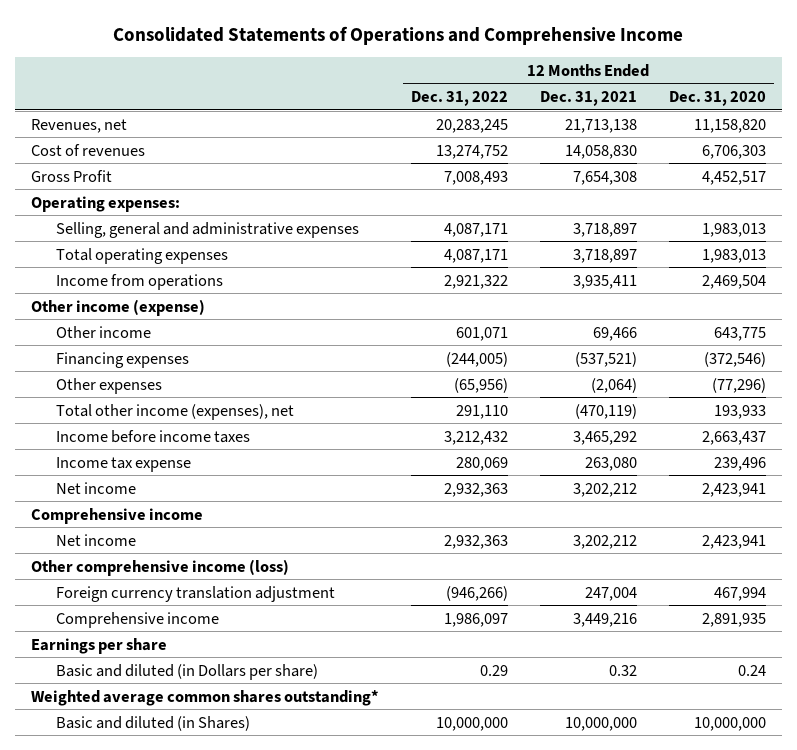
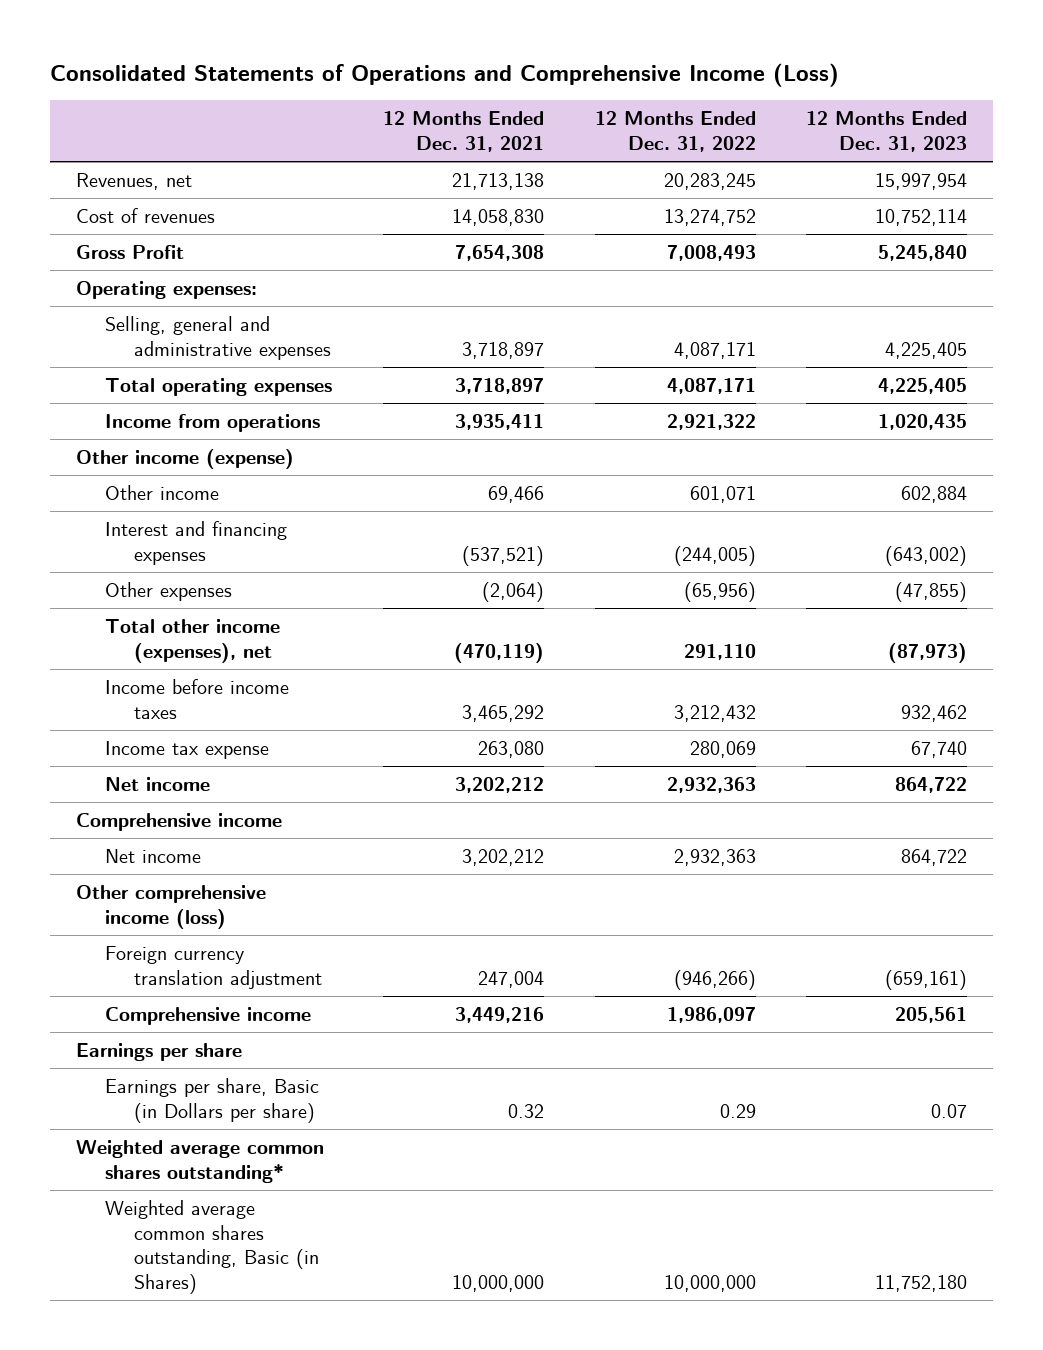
- Consolidated Statements of Operations and Comprehensive Income
+ Consolidated Statements of Operations and Comprehensive Income (Loss)
- | 12 Months Ended Dec. 31, 2022 | 12 Months Ended Dec. 31, 2021 | 12 Months Ended Dec. 31, 2020
+ | 12 Months Ended Dec. 31, 2021 | 12 Months Ended Dec. 31, 2022 | 12 Months Ended Dec. 31, 2023
- Financing expenses | (244,005) | (537,521) | (372,546)
+ Interest and financing expenses | (537,521) | (244,005) | (643,002)
- Basic and diluted (in Dollars per share) | 0.29 | 0.32 | 0.24
+ Earnings per share, Basic (in Dollars per share) | 0.32 | 0.29 | 0.07
- Basic and diluted (in Shares) | 10,000,000 | 10,000,000 | 10,000,000
+ Weighted average common shares outstanding, Basic (in Shares) | 10,000,000 | 10,000,000 | 11,752,180

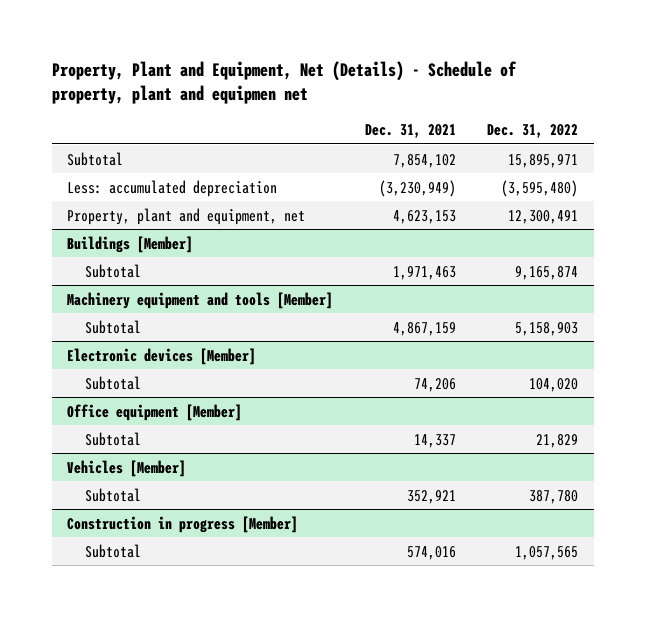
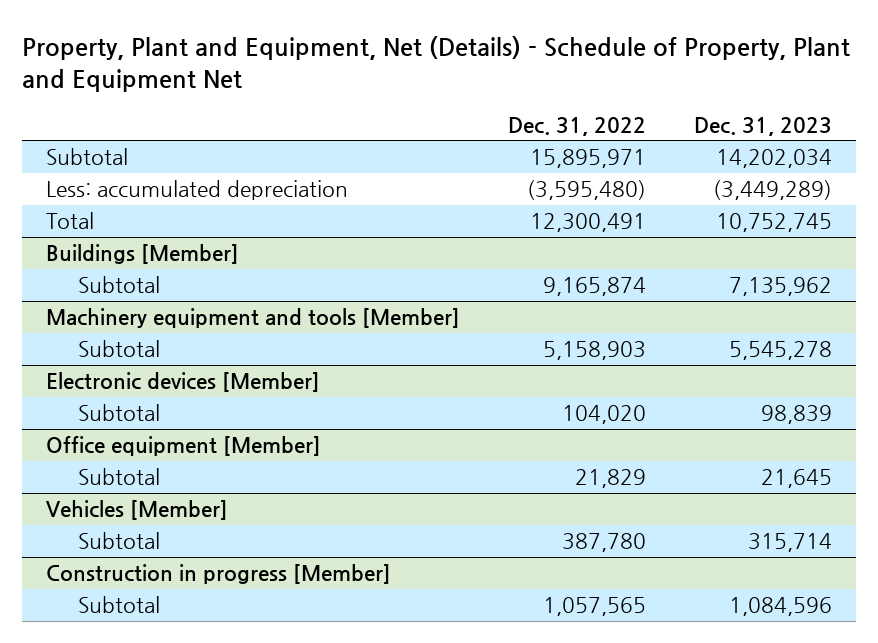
- Property, Plant and Equipment, Net (Details) - Schedule of property, plant and equipmen net
+ Property, Plant and Equipment, Net (Details) - Schedule of Property, Plant and Equipment Net
- | Dec. 31, 2021 | Dec. 31, 2022
+ | Dec. 31, 2022 | Dec. 31, 2023
- Property, plant and equipment, net | 4,623,153 | 12,300,491
+ Total | 12,300,491 | 10,752,745

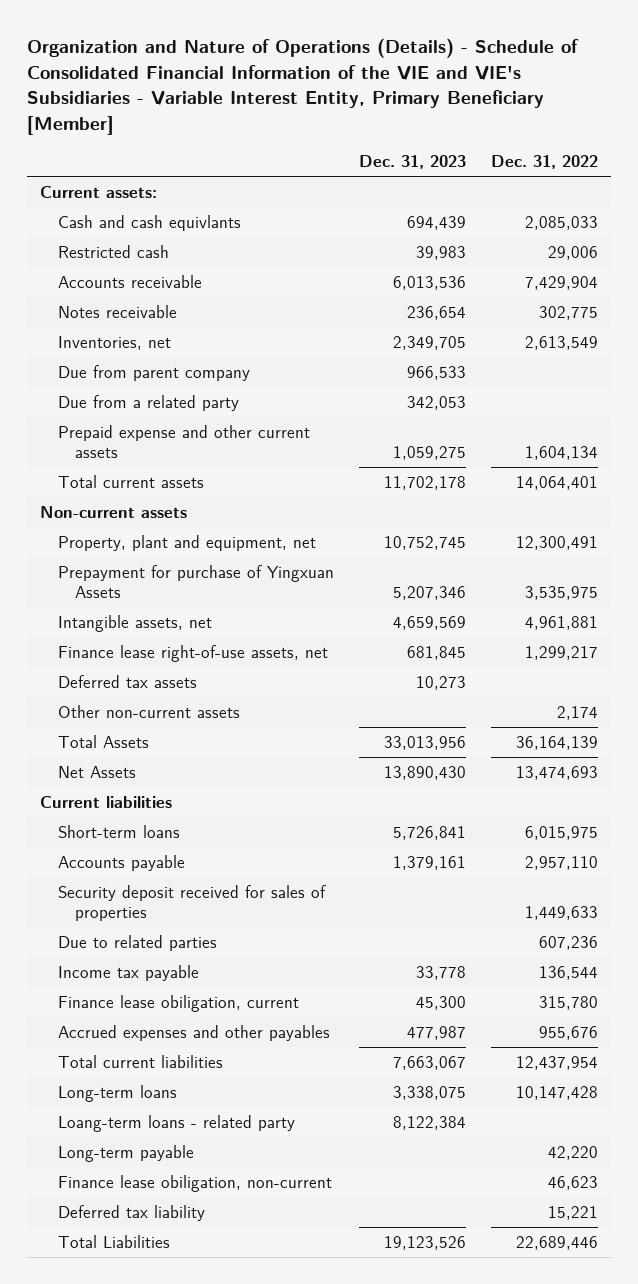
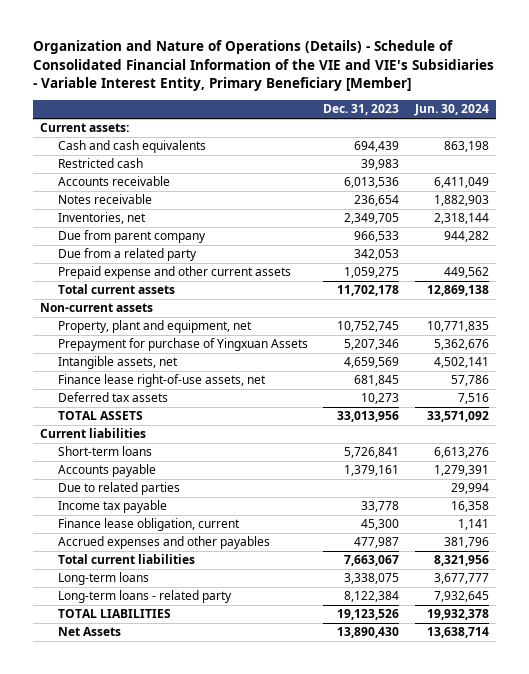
- | Dec. 31, 2023 | Dec. 31, 2022
+ | Dec. 31, 2023 | Jun. 30, 2024
- Cash and cash equivlants | 694,439 | 2,085,033
+ Cash and cash equivalents | 694,439 | 863,198
- Other non-current assets | | 2,174
- Total Assets | 33,013,956 | 36,164,139
+ TOTAL ASSETS | 33,013,956 | 33,571,092
- Security deposit received for sales of properties | | 1,449,633
- Finance lease obiligation, current | 45,300 | 315,780
+ Finance lease obligation, current | 45,300 | 1,141
- Loang-term loans - related party | 8,122,384 |
- Long-term payable | | 42,220
- Finance lease obiligation, non-current | | 46,623
- Deferred tax liability | | 15,221
- Total Liabilities | 19,123,526 | 22,689,446
+ Long-term loans - related party | 8,122,384 | 7,932,645
+ TOTAL LIABILITIES | 19,123,526 | 19,932,378
moved down: Net Assets | 13,890,430 | 13,638,714

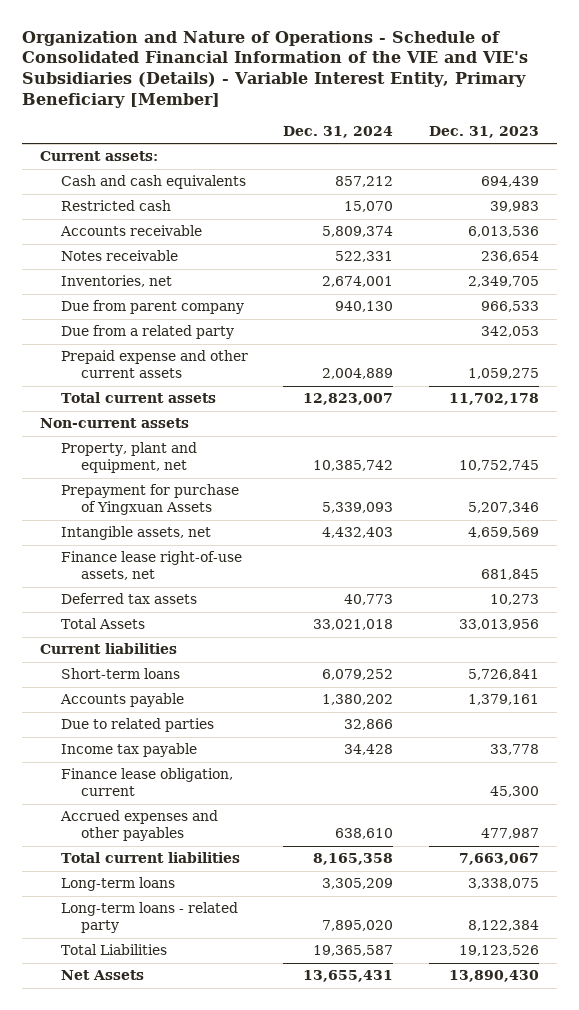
- Organization and Nature of Operations (Details) - Schedule of Consolidated Financial Information of the VIE and VIE's Subsidiaries - Variable Interest Entity, Primary Beneficiary [Member]
+ Organization and Nature of Operations - Schedule of Consolidated Financial Information of the VIE and VIE's Subsidiaries (Details) - Variable Interest Entity, Primary Beneficiary [Member]
- | Dec. 31, 2023 | Jun. 30, 2024
+ | Dec. 31, 2024 | Dec. 31, 2023
- TOTAL ASSETS | 33,013,956 | 33,571,092
+ Total Assets | 33,021,018 | 33,013,956
- TOTAL LIABILITIES | 19,123,526 | 19,932,378
+ Total Liabilities | 19,365,587 | 19,123,526

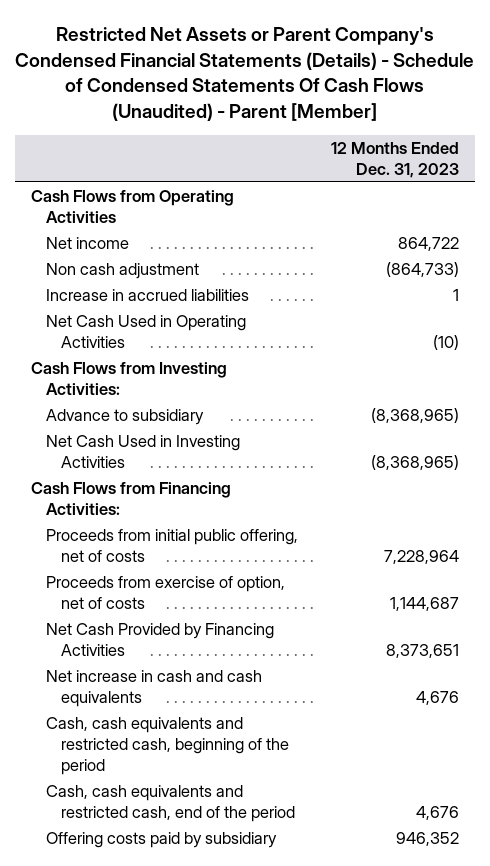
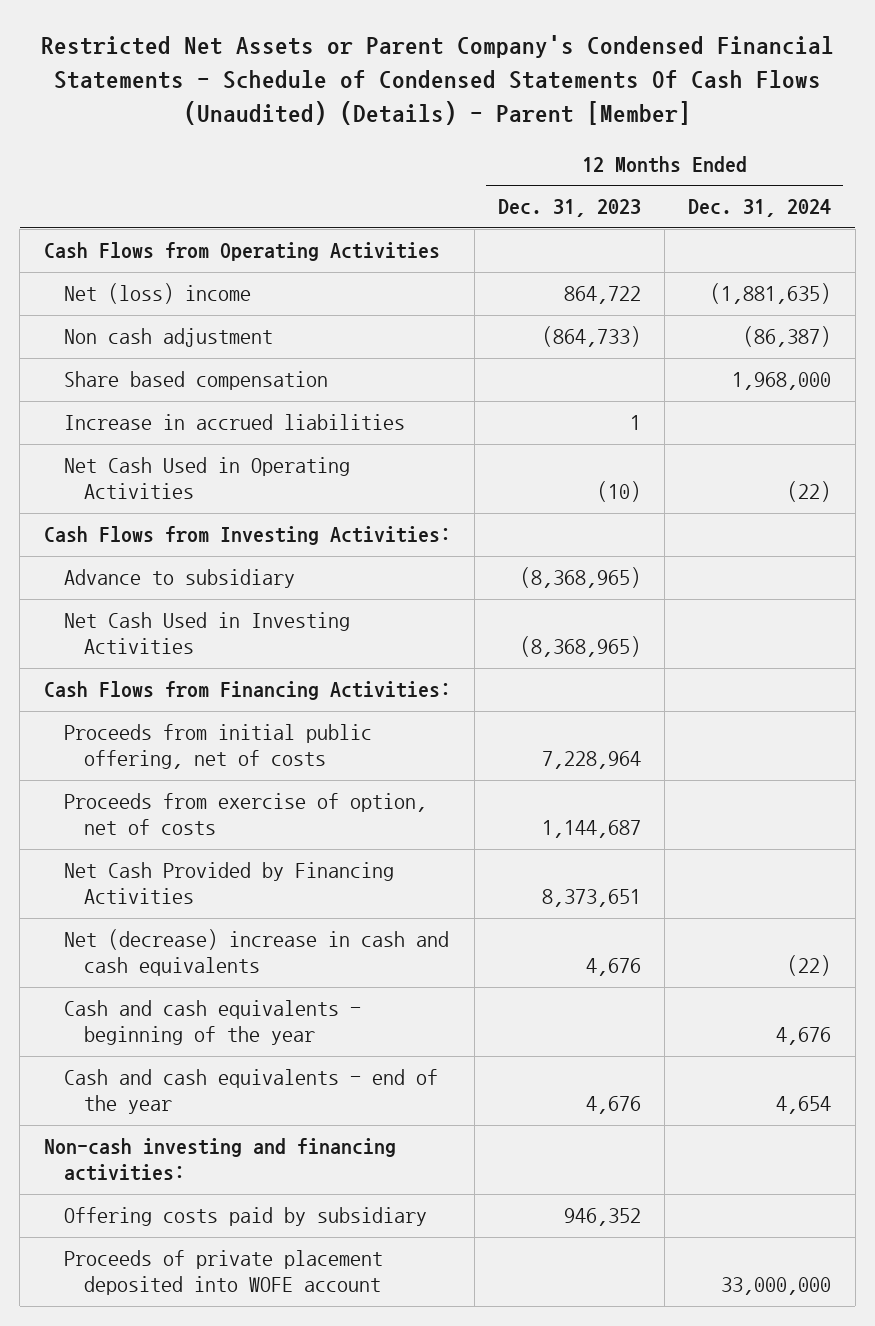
- Restricted Net Assets or Parent Company's Condensed Financial Statements (Details) - Schedule of Condensed Statements Of Cash Flows (Unaudited) - Parent [Member]
+ Restricted Net Assets or Parent Company's Condensed Financial Statements - Schedule of Condensed Statements Of Cash Flows (Unaudited) (Details) - Parent [Member]
- | 12 Months Ended Dec. 31, 2023
+ | 12 Months Ended Dec. 31, 2023 | 12 Months Ended Dec. 31, 2024
- Net income | 864,722
+ Net (loss) income | 864,722 | (1,881,635)
+ Share based compensation | | 1,968,000
- Net increase in cash and cash equivalents | 4,676
- Cash, cash equivalents and restricted cash, beginning of the period
- Cash, cash equivalents and restricted cash, end of the period | 4,676
+ Net (decrease) increase in cash and cash equivalents | 4,676 | (22)
+ Cash and cash equivalents - beginning of the year | | 4,676
+ Cash and cash equivalents - end of the year | 4,676 | 4,654
+ Non-cash investing and financing activities:
+ Proceeds of private placement deposited into WOFE account | | 33,000,000

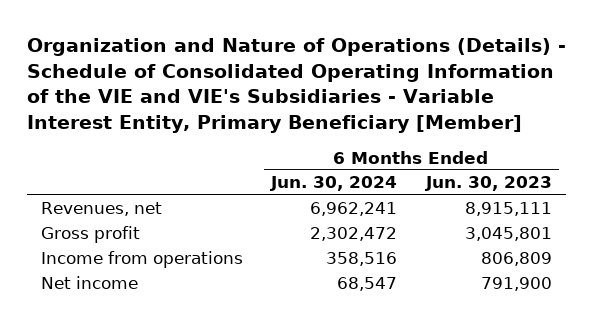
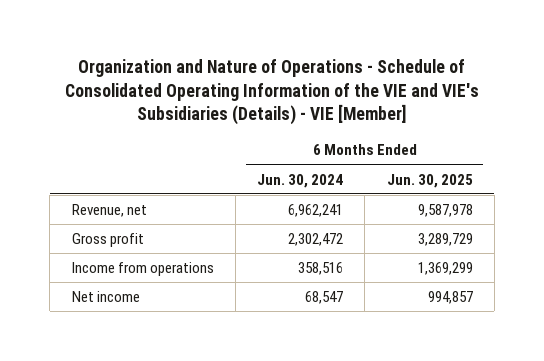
- Organization and Nature of Operations (Details) - Schedule of Consolidated Operating Information of the VIE and VIE's Subsidiaries - Variable Interest Entity, Primary Beneficiary [Member]
+ Organization and Nature of Operations - Schedule of Consolidated Operating Information of the VIE and VIE's Subsidiaries (Details) - VIE [Member]
- | 6 Months Ended Jun. 30, 2024 | 6 Months Ended Jun. 30, 2023
+ | 6 Months Ended Jun. 30, 2024 | 6 Months Ended Jun. 30, 2025
- Revenues, net | 6,962,241 | 8,915,111
+ Revenue, net | 6,962,241 | 9,587,978

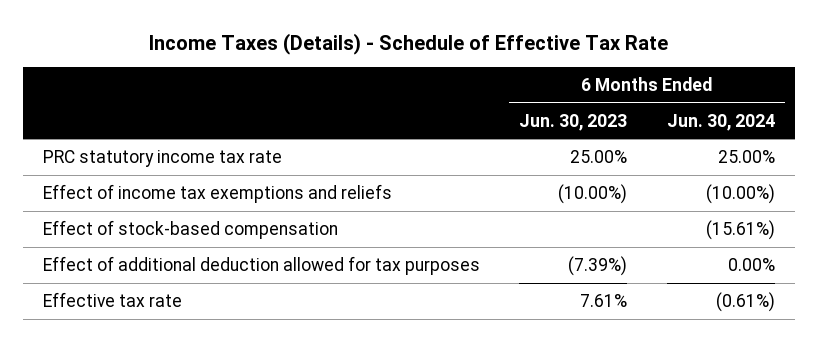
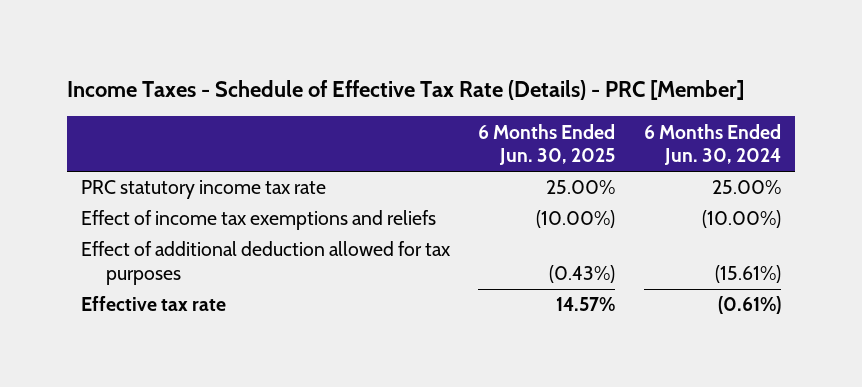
- Income Taxes (Details) - Schedule of Effective Tax Rate
+ Income Taxes - Schedule of Effective Tax Rate (Details) - PRC [Member]
- | 6 Months Ended Jun. 30, 2023 | 6 Months Ended Jun. 30, 2024
+ | 6 Months Ended Jun. 30, 2025 | 6 Months Ended Jun. 30, 2024
- Effect of stock-based compensation | | (15.61%)
- Effect of additional deduction allowed for tax purposes | (7.39%) | 0.00%
+ Effect of additional deduction allowed for tax purposes | (0.43%) | (15.61%)

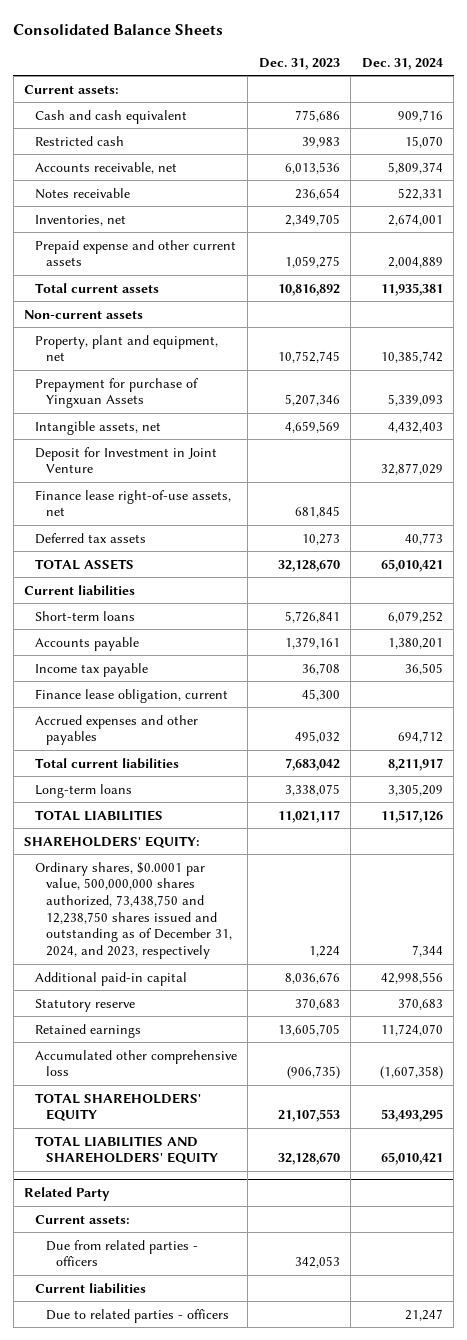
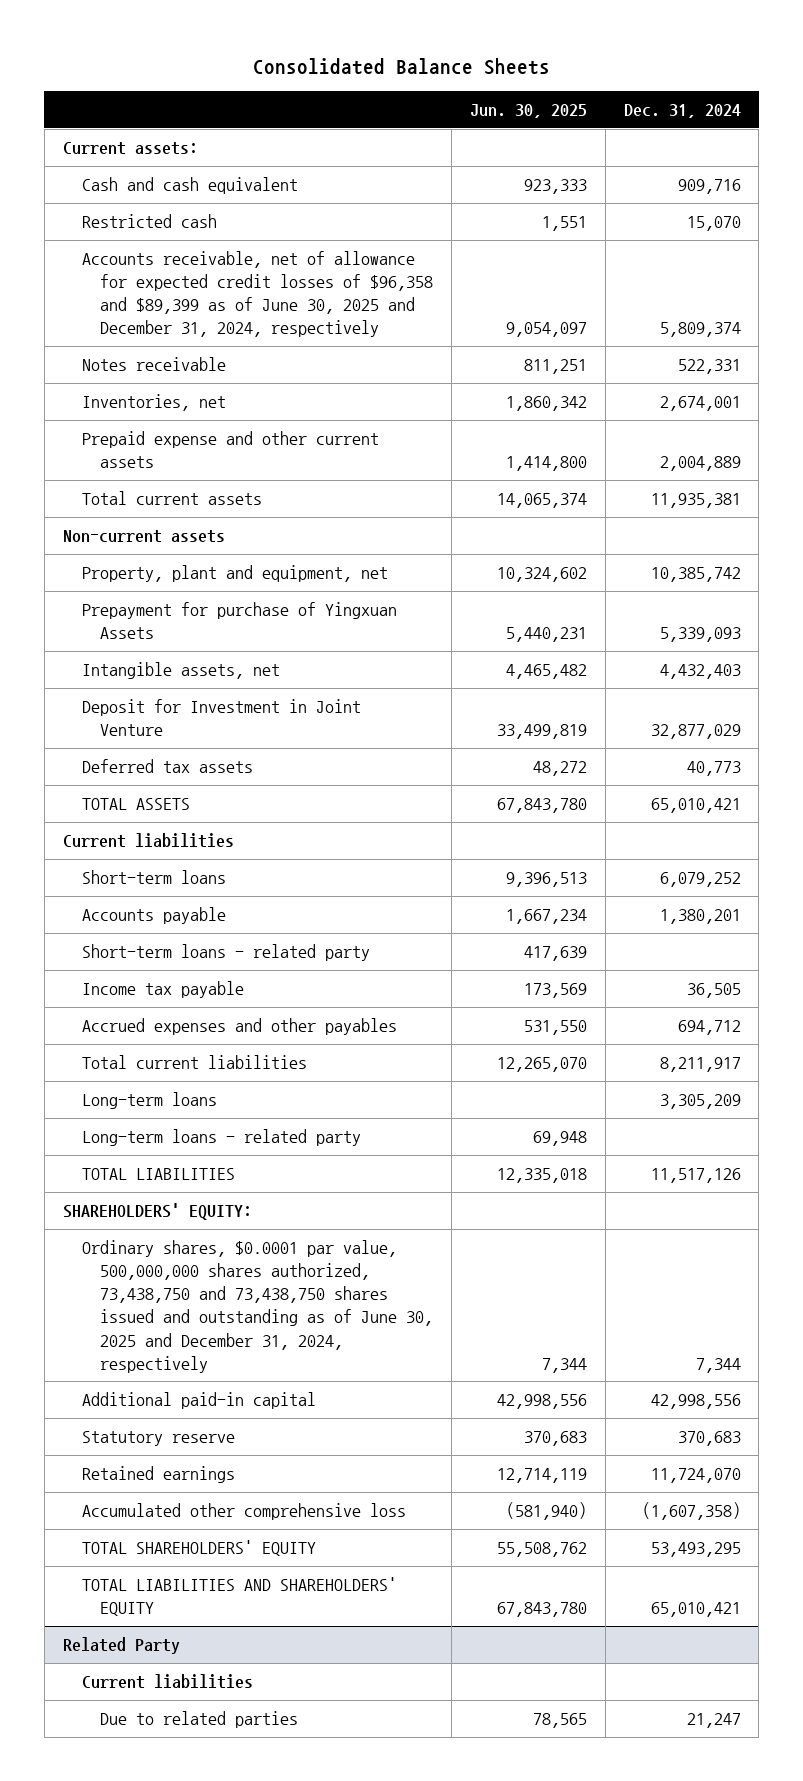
- | Dec. 31, 2023 | Dec. 31, 2024
+ | Jun. 30, 2025 | Dec. 31, 2024
- Accounts receivable, net | 6,013,536 | 5,809,374
+ Accounts receivable, net of allowance for expected credit losses of $96,358 and $89,399 as of June 30, 2025 and December 31, 2024, respectively | 9,054,097 | 5,809,374
- Finance lease right-of-use assets, net | 681,845 |
+ Short-term loans - related party | 417,639 |
- Finance lease obligation, current | 45,300 |
+ Long-term loans - related party | 69,948 |
- Ordinary shares, $0.0001 par value, 500,000,000 shares authorized, 73,438,750 and 12,238,750 shares issued and outstanding as of December 31, 2024, and 2023, respectively | 1,224 | 7,344
+ Ordinary shares, $0.0001 par value, 500,000,000 shares authorized, 73,438,750 and 73,438,750 shares issued and outstanding as of June 30, 2025 and December 31, 2024, respectively | 7,344 | 7,344
@ Related Party
- Current assets:
- Due from related parties - officers | 342,053 |
- Due to related parties - officers | | 21,247
+ Due to related parties | 78,565 | 21,247

